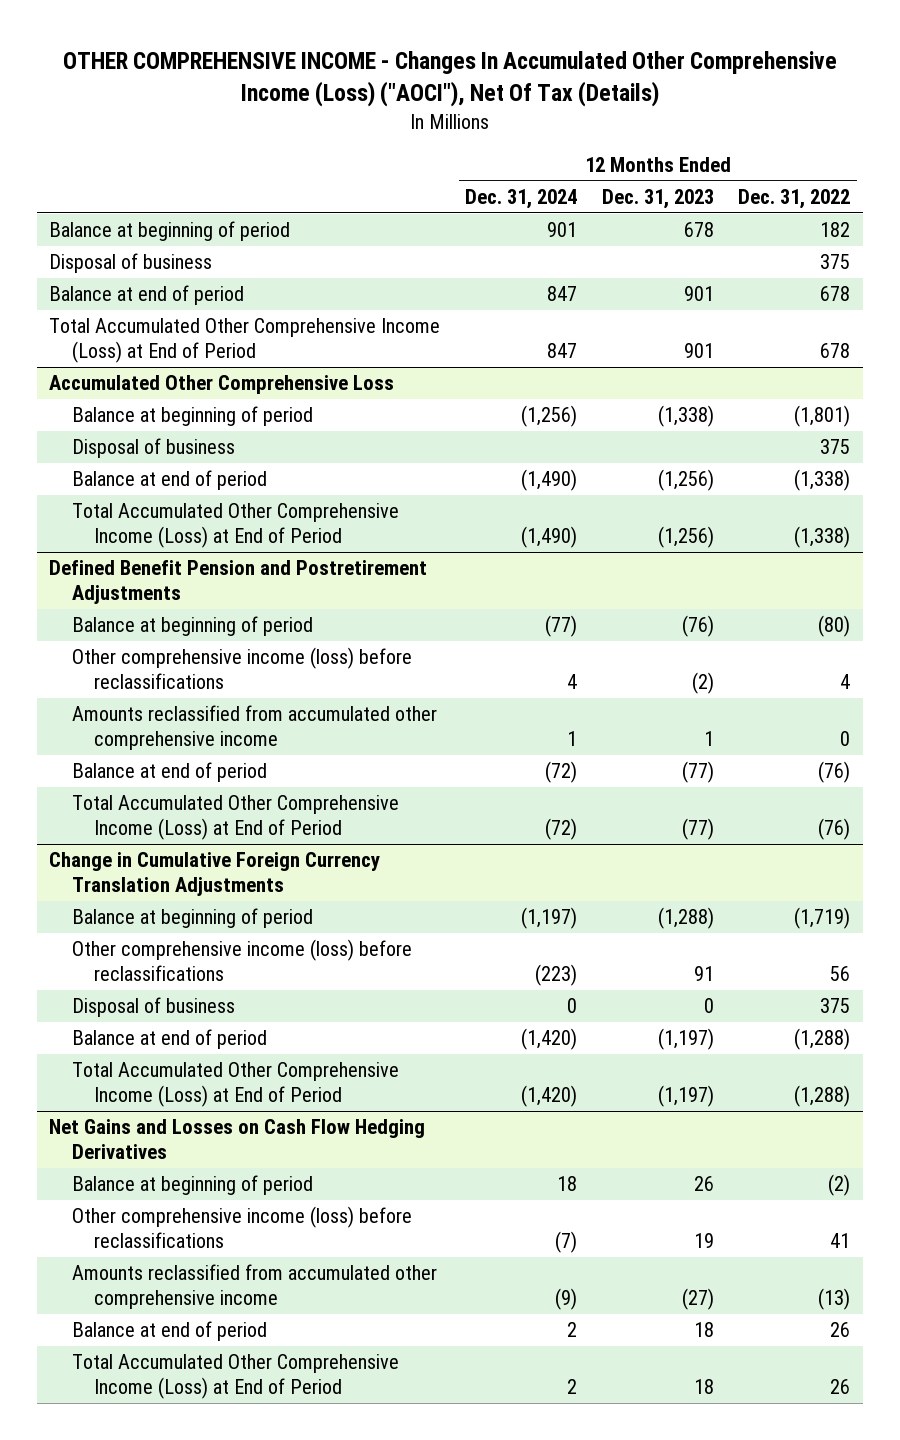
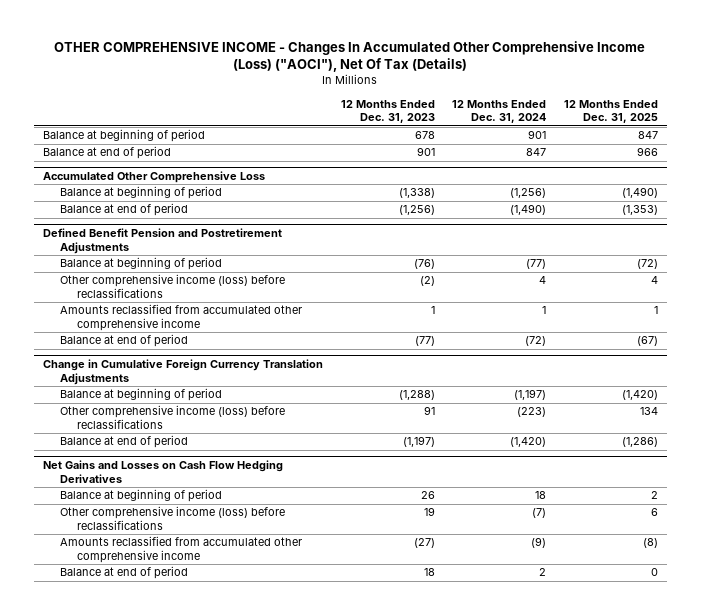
- | 12 Months Ended Dec. 31, 2024 | 12 Months Ended Dec. 31, 2023 | 12 Months Ended Dec. 31, 2022
+ | 12 Months Ended Dec. 31, 2023 | 12 Months Ended Dec. 31, 2024 | 12 Months Ended Dec. 31, 2025
- Disposal of business | | | 375
- Total Accumulated Other Comprehensive Income (Loss) at End of Period | 847 | 901 | 678
@ Accumulated Other Comprehensive Loss
- Disposal of business | | | 375
- Total Accumulated Other Comprehensive Income (Loss) at End of Period | (1,490) | (1,256) | (1,338)
@ Defined Benefit Pension and Postretirement Adjustments
- Total Accumulated Other Comprehensive Income (Loss) at End of Period | (72) | (77) | (76)
@ Change in Cumulative Foreign Currency Translation Adjustments
- Disposal of business | 0 | 0 | 375
- Total Accumulated Other Comprehensive Income (Loss) at End of Period | (1,420) | (1,197) | (1,288)
@ Net Gains and Losses on Cash Flow Hedging Derivatives
- Total Accumulated Other Comprehensive Income (Loss) at End of Period | 2 | 18 | 26

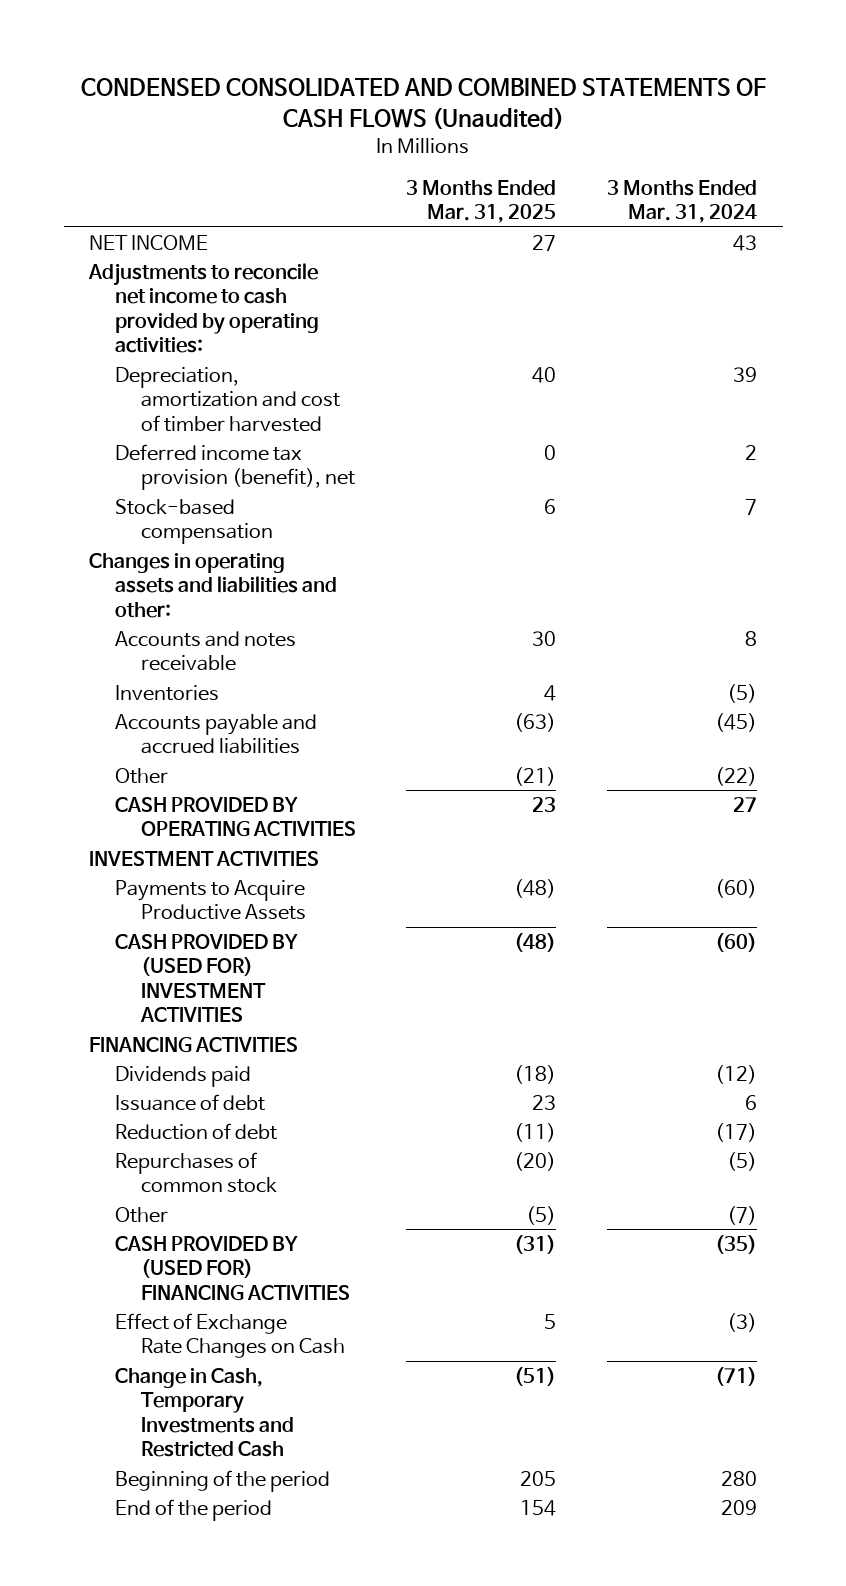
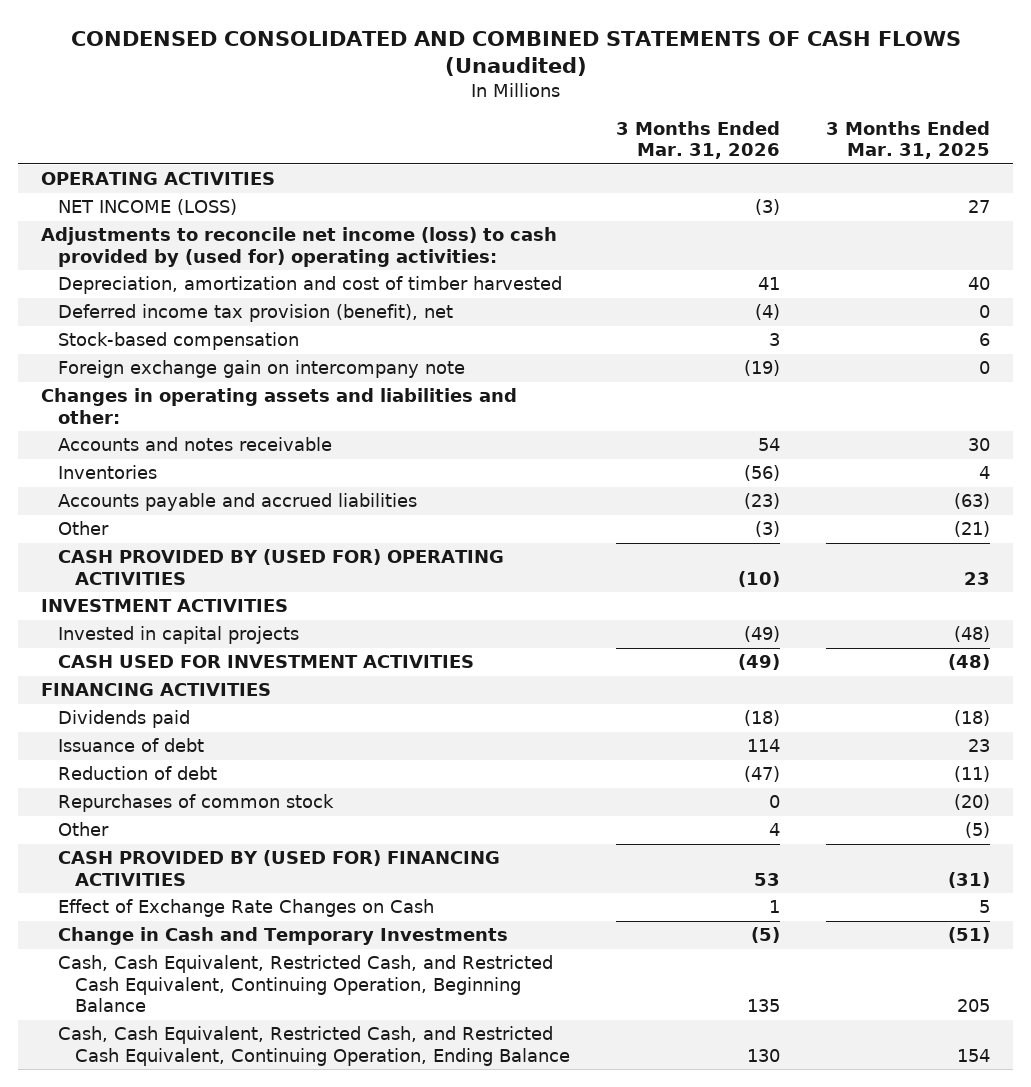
- | 3 Months Ended Mar. 31, 2025 | 3 Months Ended Mar. 31, 2024
+ | 3 Months Ended Mar. 31, 2026 | 3 Months Ended Mar. 31, 2025
- NET INCOME | 27 | 43
- Adjustments to reconcile net income to cash provided by operating activities:
+ OPERATING ACTIVITIES
+ NET INCOME (LOSS) | (3) | 27
+ Adjustments to reconcile net income (loss) to cash provided by (used for) operating activities:
+ Foreign exchange gain on intercompany note | (19) | 0
- CASH PROVIDED BY OPERATING ACTIVITIES | 23 | 27
+ CASH PROVIDED BY (USED FOR) OPERATING ACTIVITIES | (10) | 23
- Payments to Acquire Productive Assets | (48) | (60)
- CASH PROVIDED BY (USED FOR) INVESTMENT ACTIVITIES | (48) | (60)
+ Invested in capital projects | (49) | (48)
+ CASH USED FOR INVESTMENT ACTIVITIES | (49) | (48)
- Change in Cash, Temporary Investments and Restricted Cash | (51) | (71)
- Beginning of the period | 205 | 280
- End of the period | 154 | 209
+ Change in Cash and Temporary Investments | (5) | (51)
+ Cash, Cash Equivalent, Restricted Cash, and Restricted Cash Equivalent, Continuing Operation, Beginning Balance | 135 | 205
+ Cash, Cash Equivalent, Restricted Cash, and Restricted Cash Equivalent, Continuing Operation, Ending Balance | 130 | 154

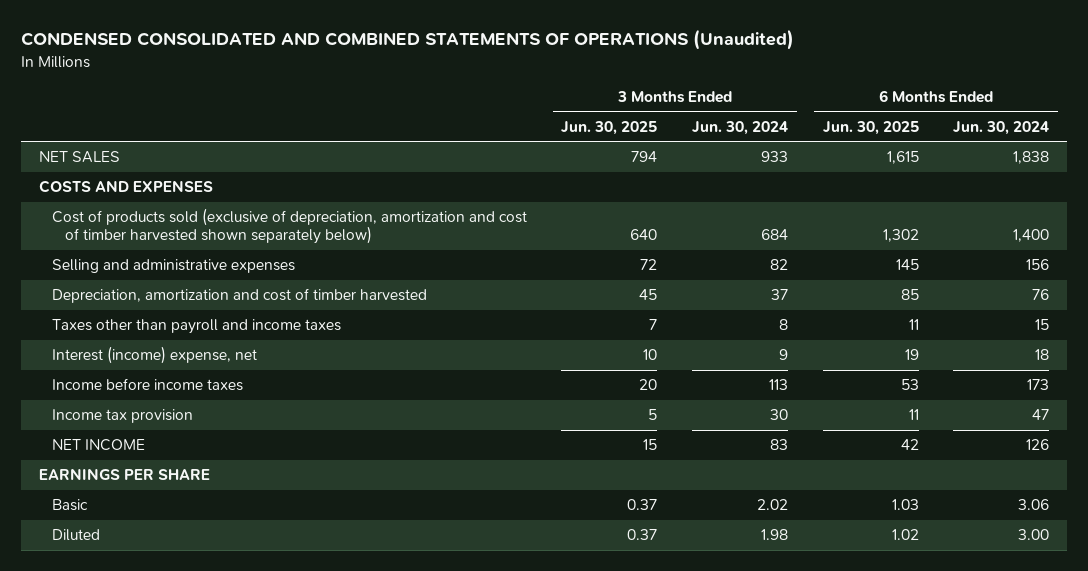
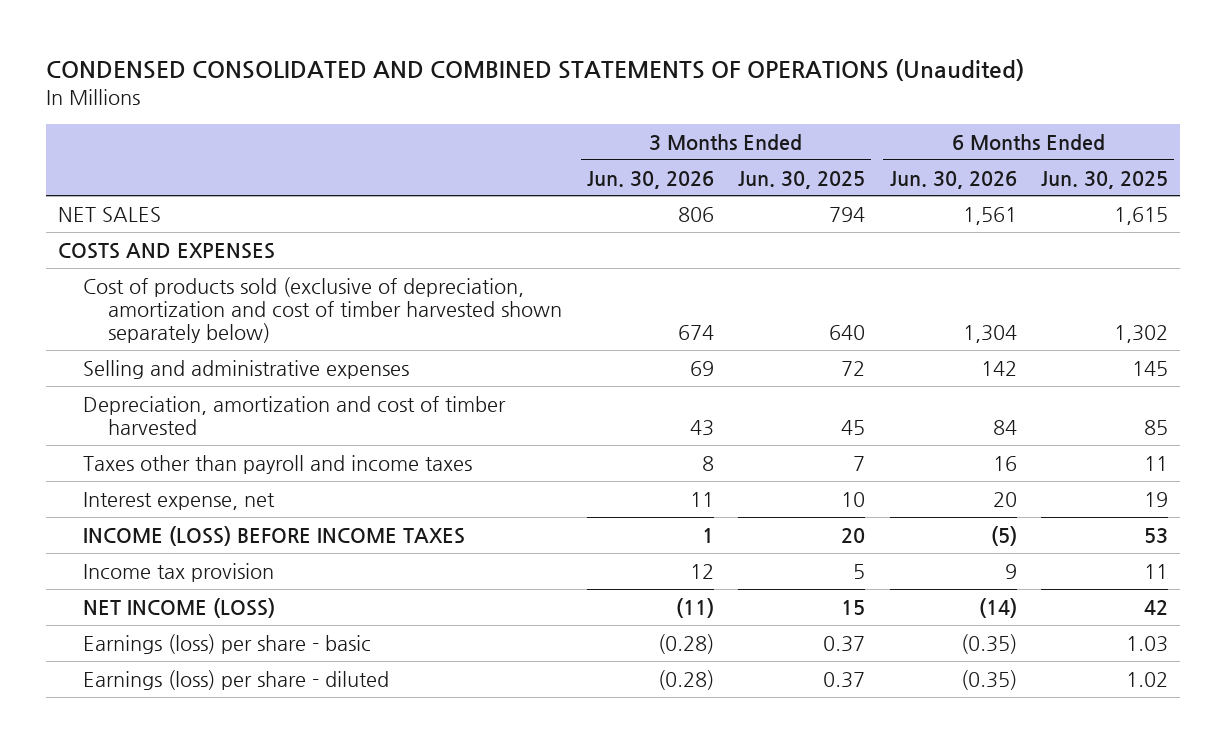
- | 3 Months Ended Jun. 30, 2025 | 3 Months Ended Jun. 30, 2024 | 6 Months Ended Jun. 30, 2025 | 6 Months Ended Jun. 30, 2024
+ | 3 Months Ended Jun. 30, 2026 | 3 Months Ended Jun. 30, 2025 | 6 Months Ended Jun. 30, 2026 | 6 Months Ended Jun. 30, 2025
- Interest (income) expense, net | 10 | 9 | 19 | 18
- Income before income taxes | 20 | 113 | 53 | 173
+ Interest expense, net | 11 | 10 | 20 | 19
+ INCOME (LOSS) BEFORE INCOME TAXES | 1 | 20 | (5) | 53
- NET INCOME | 15 | 83 | 42 | 126
- EARNINGS PER SHARE
- Basic | 0.37 | 2.02 | 1.03 | 3.06
- Diluted | 0.37 | 1.98 | 1.02 | 3.00
+ NET INCOME (LOSS) | (11) | 15 | (14) | 42
+ Earnings (loss) per share - basic | (0.28) | 0.37 | (0.35) | 1.03
+ Earnings (loss) per share - diluted | (0.28) | 0.37 | (0.35) | 1.02

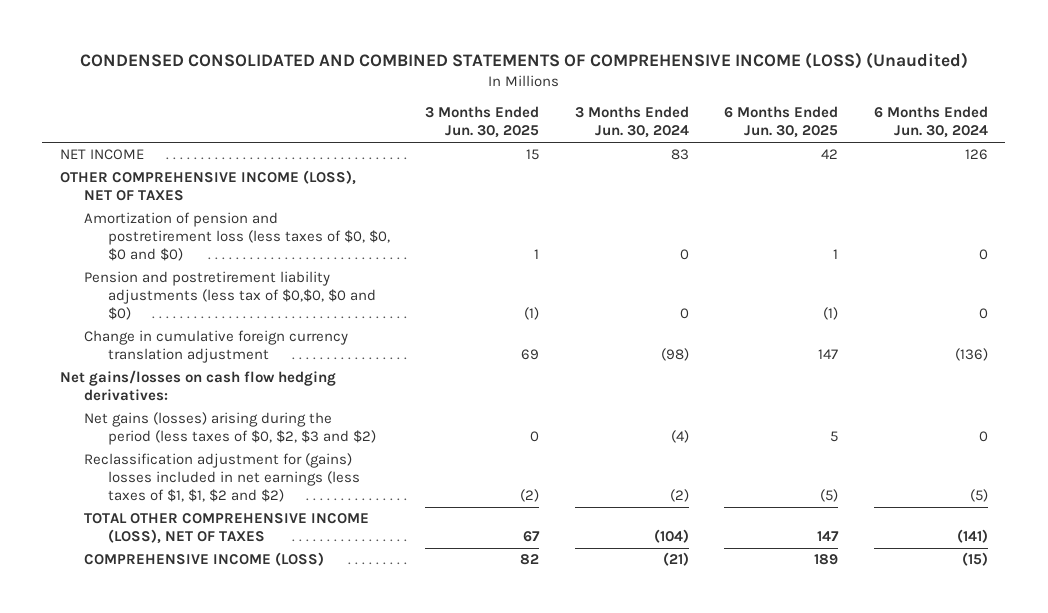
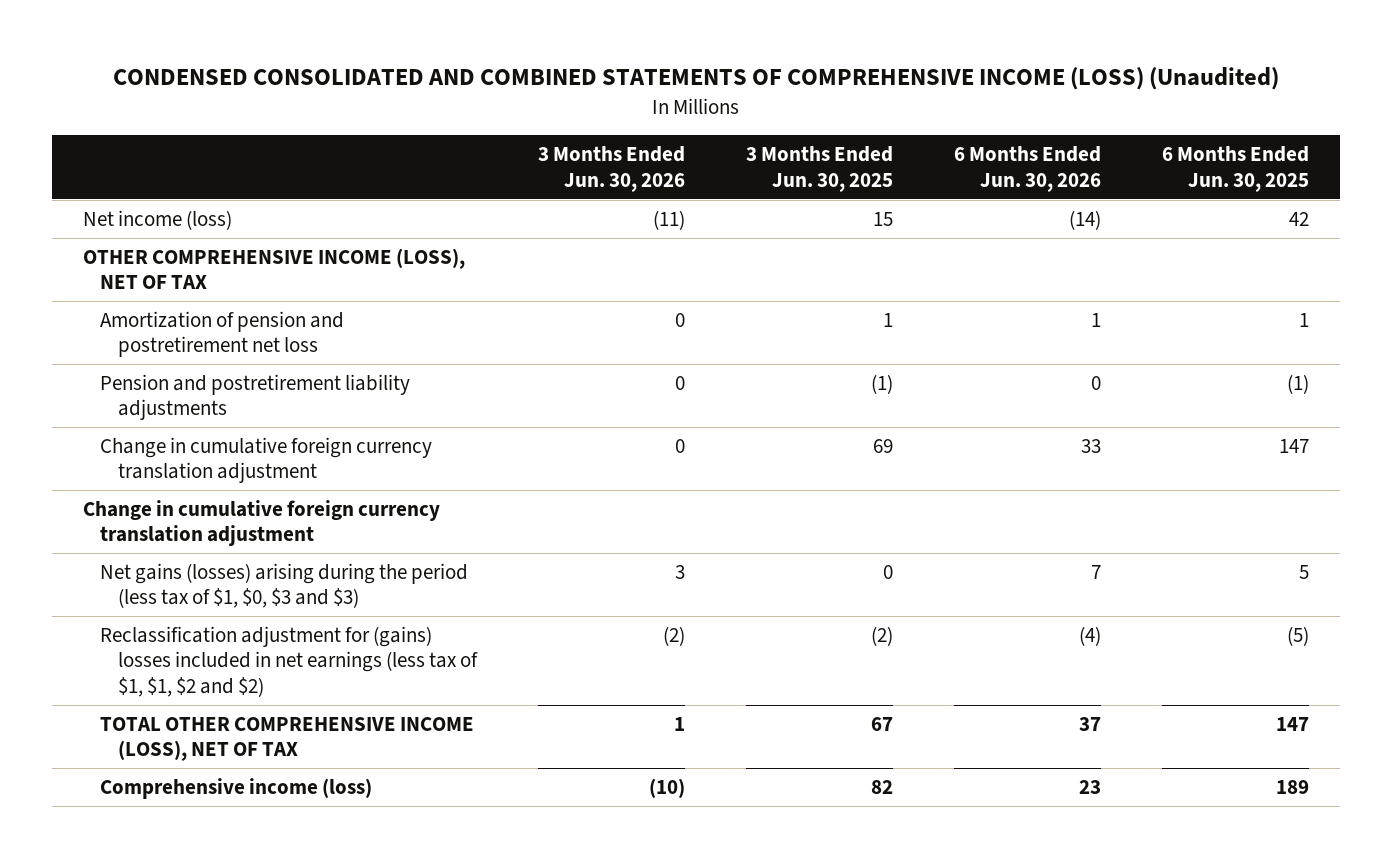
- | 3 Months Ended Jun. 30, 2025 | 3 Months Ended Jun. 30, 2024 | 6 Months Ended Jun. 30, 2025 | 6 Months Ended Jun. 30, 2024
+ | 3 Months Ended Jun. 30, 2026 | 3 Months Ended Jun. 30, 2025 | 6 Months Ended Jun. 30, 2026 | 6 Months Ended Jun. 30, 2025
- NET INCOME | 15 | 83 | 42 | 126
- OTHER COMPREHENSIVE INCOME (LOSS), NET OF TAXES
- Amortization of pension and postretirement loss (less taxes of $0, $0, $0 and $0) | 1 | 0 | 1 | 0
- Pension and postretirement liability adjustments (less tax of $0,$0, $0 and $0) | (1) | 0 | (1) | 0
+ Net income (loss) | (11) | 15 | (14) | 42
+ OTHER COMPREHENSIVE INCOME (LOSS), NET OF TAX
+ Amortization of pension and postretirement net loss | 0 | 1 | 1 | 1
+ Pension and postretirement liability adjustments | 0 | (1) | 0 | (1)
- Net gains/losses on cash flow hedging derivatives:
- Net gains (losses) arising during the period (less taxes of $0, $2, $3 and $2) | 0 | (4) | 5 | 0
- Reclassification adjustment for (gains) losses included in net earnings (less taxes of $1, $1, $2 and $2) | (2) | (2) | (5) | (5)
- TOTAL OTHER COMPREHENSIVE INCOME (LOSS), NET OF TAXES | 67 | (104) | 147 | (141)
- COMPREHENSIVE INCOME (LOSS) | 82 | (21) | 189 | (15)
+ Change in cumulative foreign currency translation adjustment
+ Net gains (losses) arising during the period (less tax of $1, $0, $3 and $3) | 3 | 0 | 7 | 5
+ Reclassification adjustment for (gains) losses included in net earnings (less tax of $1, $1, $2 and $2) | (2) | (2) | (4) | (5)
+ TOTAL OTHER COMPREHENSIVE INCOME (LOSS), NET OF TAX | 1 | 67 | 37 | 147
+ Comprehensive income (loss) | (10) | 82 | 23 | 189

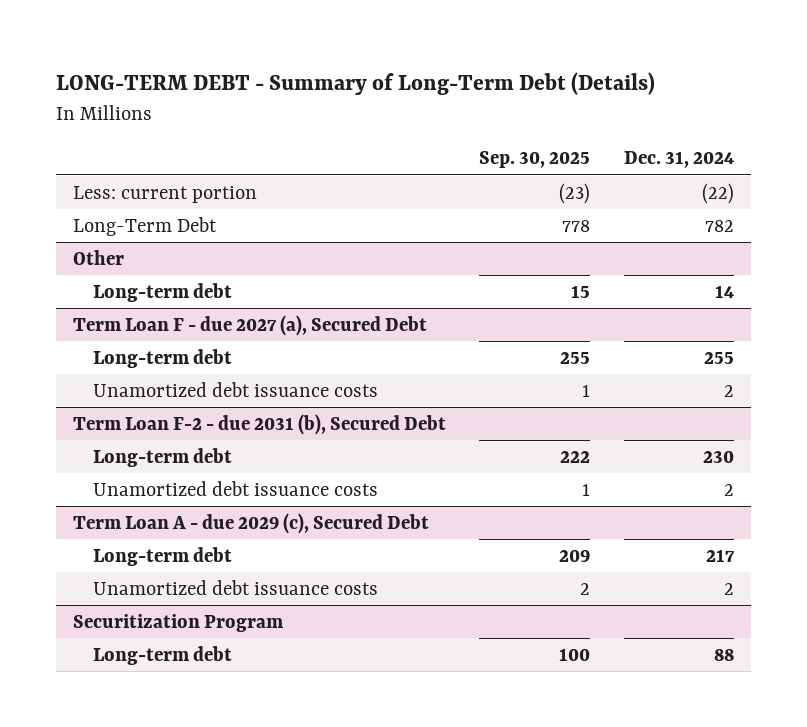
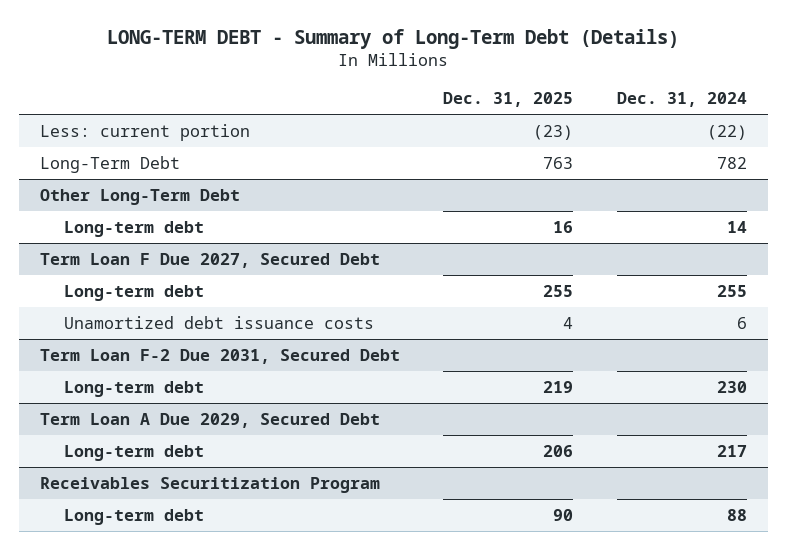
- | Sep. 30, 2025 | Dec. 31, 2024
+ | Dec. 31, 2025 | Dec. 31, 2024
- Other
+ Other Long-Term Debt
- Term Loan F - due 2027 (a), Secured Debt
+ Term Loan F Due 2027, Secured Debt
- Unamortized debt issuance costs | 1 | 2
- Term Loan F-2 - due 2031 (b), Secured Debt
+ Unamortized debt issuance costs | 4 | 6
+ Term Loan F-2 Due 2031, Secured Debt
- Unamortized debt issuance costs | 1 | 2
- Term Loan A - due 2029 (c), Secured Debt
+ Term Loan A Due 2029, Secured Debt
- Unamortized debt issuance costs | 2 | 2
- Securitization Program
+ Receivables Securitization Program

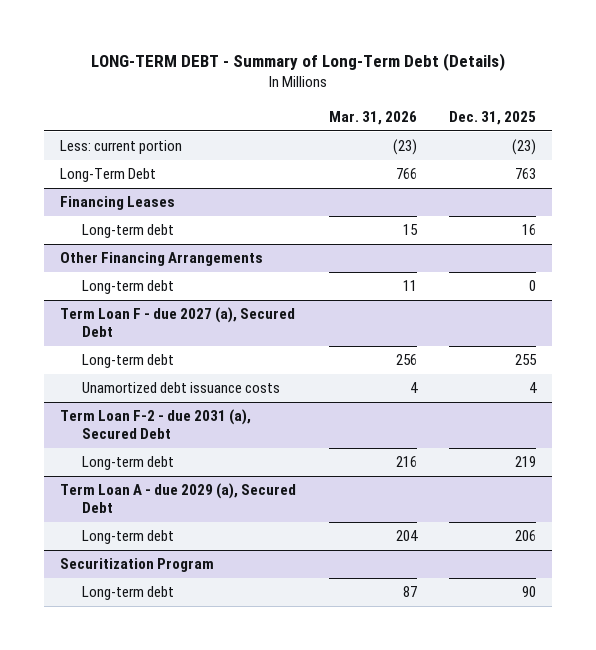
- | Dec. 31, 2025 | Dec. 31, 2024
+ | Mar. 31, 2026 | Dec. 31, 2025
- Other Long-Term Debt
+ Financing Leases
- Term Loan F Due 2027, Secured Debt
+ Other Financing Arrangements
+ Long-term debt | 11 | 0
+ Term Loan F - due 2027 (a), Secured Debt
- Term Loan F-2 Due 2031, Secured Debt
+ Term Loan F-2 - due 2031 (a), Secured Debt
- Term Loan A Due 2029, Secured Debt
+ Term Loan A - due 2029 (a), Secured Debt
- Receivables Securitization Program
+ Securitization Program

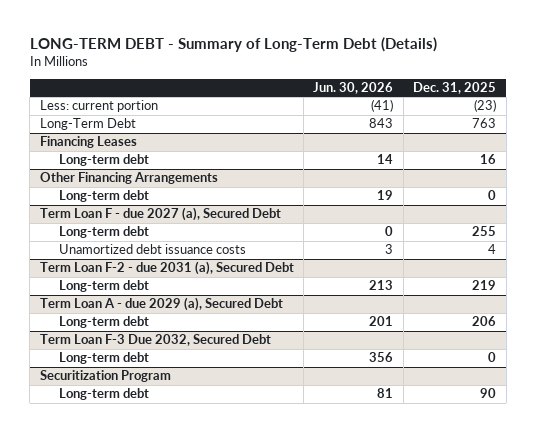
- | Mar. 31, 2026 | Dec. 31, 2025
+ | Jun. 30, 2026 | Dec. 31, 2025
+ Term Loan F-3 Due 2032, Secured Debt
+ Long-term debt | 356 | 0

